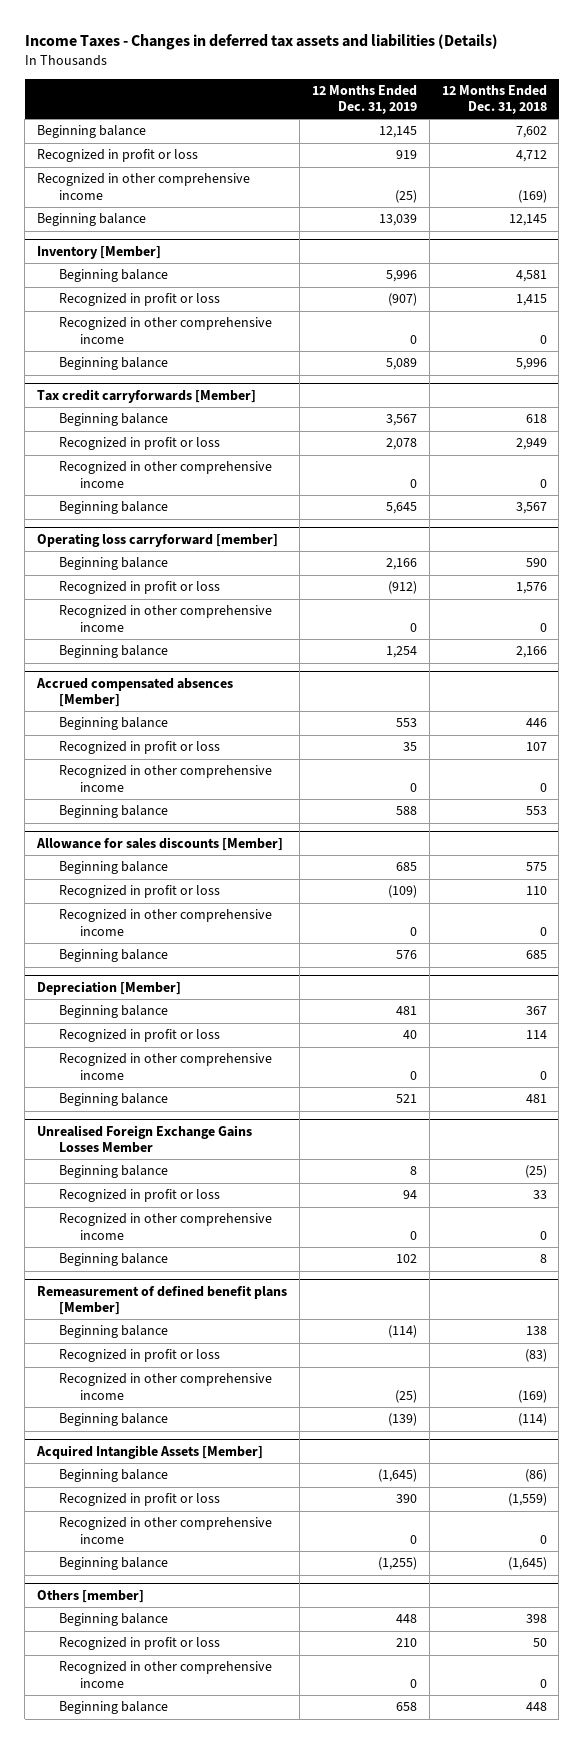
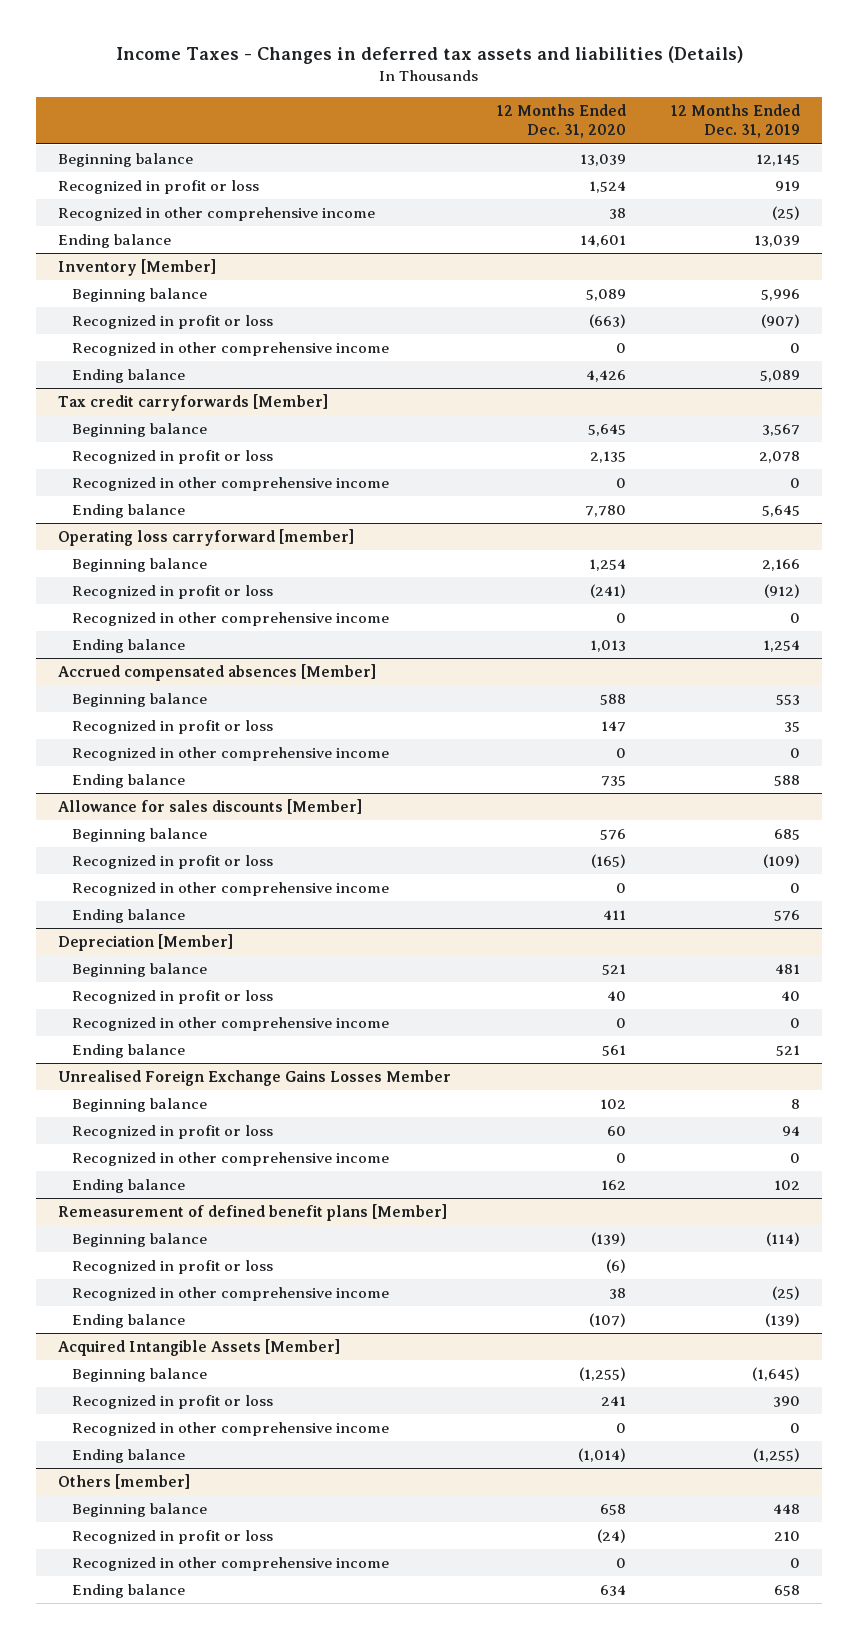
- | 12 Months Ended Dec. 31, 2019 | 12 Months Ended Dec. 31, 2018
+ | 12 Months Ended Dec. 31, 2020 | 12 Months Ended Dec. 31, 2019
- Beginning balance | 13,039 | 12,145
+ Ending balance | 14,601 | 13,039
@ Inventory [Member]
- Beginning balance | 5,089 | 5,996
+ Ending balance | 4,426 | 5,089
@ Tax credit carryforwards [Member]
- Beginning balance | 5,645 | 3,567
+ Ending balance | 7,780 | 5,645
@ Operating loss carryforward [member]
- Beginning balance | 1,254 | 2,166
+ Ending balance | 1,013 | 1,254
@ Accrued compensated absences [Member]
- Beginning balance | 588 | 553
+ Ending balance | 735 | 588
@ Allowance for sales discounts [Member]
- Beginning balance | 576 | 685
+ Ending balance | 411 | 576
@ Depreciation [Member]
- Beginning balance | 521 | 481
+ Ending balance | 561 | 521
@ Unrealised Foreign Exchange Gains Losses Member
- Beginning balance | 102 | 8
+ Ending balance | 162 | 102
@ Remeasurement of defined benefit plans [Member]
- Beginning balance | (139) | (114)
+ Ending balance | (107) | (139)
@ Acquired Intangible Assets [Member]
- Beginning balance | (1,255) | (1,645)
+ Ending balance | (1,014) | (1,255)
@ Others [member]
- Beginning balance | 658 | 448
+ Ending balance | 634 | 658

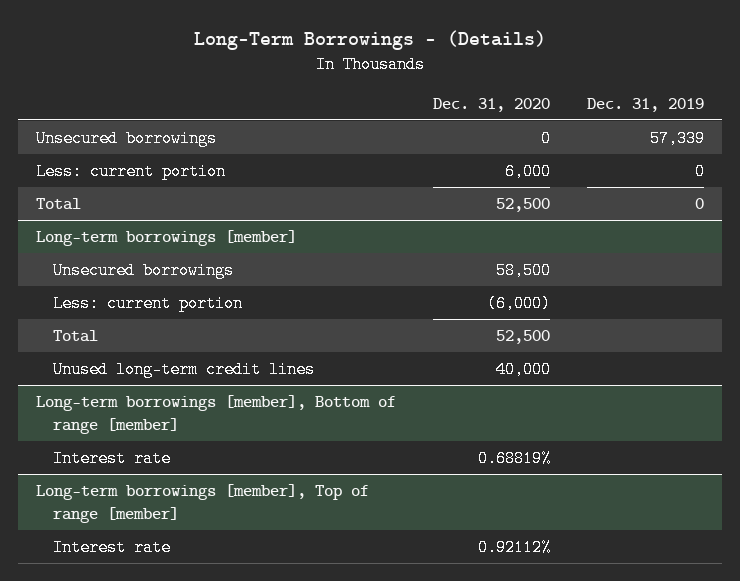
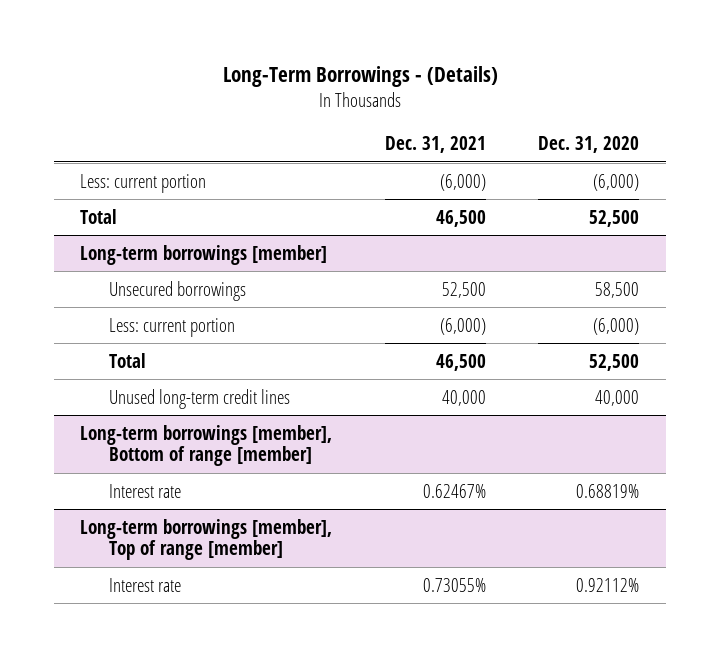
- | Dec. 31, 2020 | Dec. 31, 2019
+ | Dec. 31, 2021 | Dec. 31, 2020
- Unsecured borrowings | 0 | 57,339
- Less: current portion | 6,000 | 0
+ Less: current portion | (6,000) | (6,000)

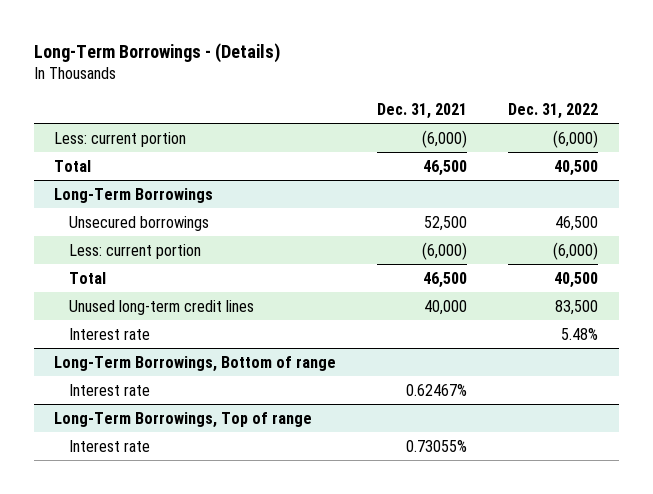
- | Dec. 31, 2021 | Dec. 31, 2020
+ | Dec. 31, 2021 | Dec. 31, 2022
- Long-term borrowings [member]
+ Long-Term Borrowings
- Long-term borrowings [member], Bottom of range [member]
+ Interest rate | | 5.48%
+ Long-Term Borrowings, Bottom of range
- Long-term borrowings [member], Top of range [member]
+ Long-Term Borrowings, Top of range

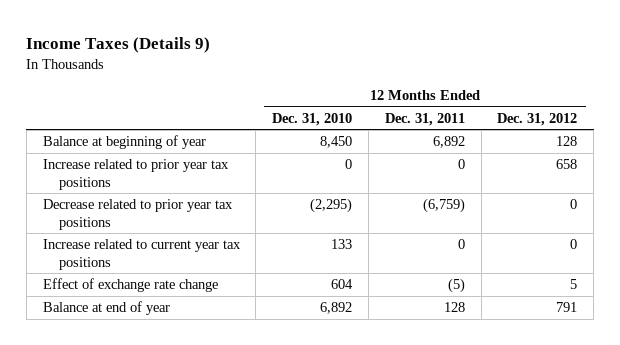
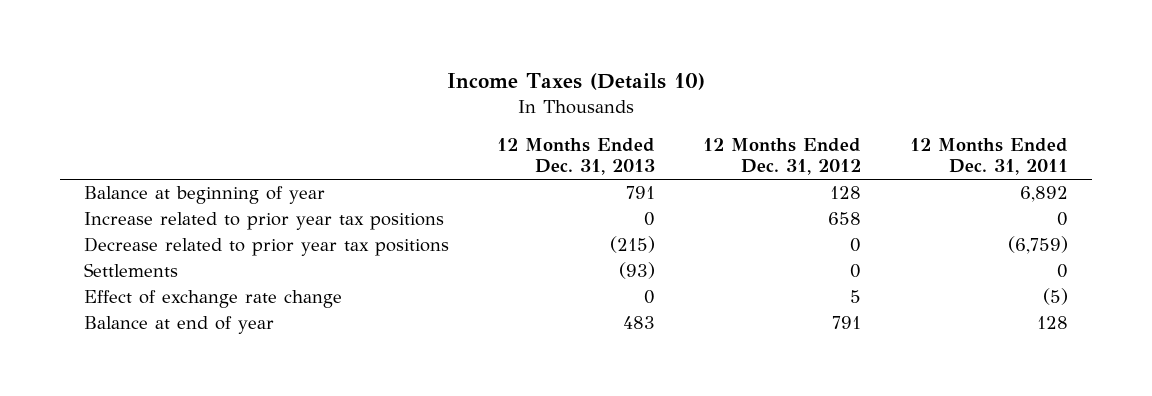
- Income Taxes (Details 9)
+ Income Taxes (Details 10)
- | 12 Months Ended Dec. 31, 2010 | 12 Months Ended Dec. 31, 2011 | 12 Months Ended Dec. 31, 2012
+ | 12 Months Ended Dec. 31, 2013 | 12 Months Ended Dec. 31, 2012 | 12 Months Ended Dec. 31, 2011
- Increase related to current year tax positions | 133 | 0 | 0
+ Settlements | (93) | 0 | 0

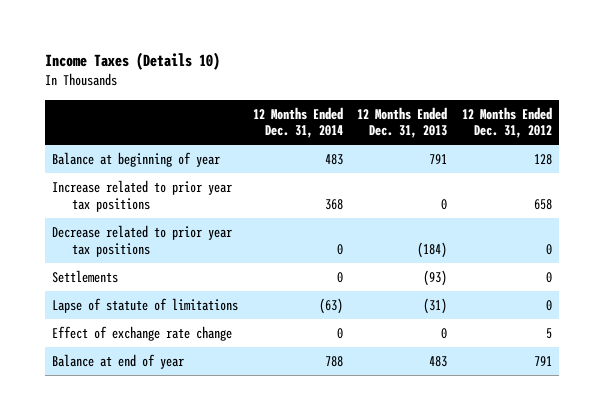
- | 12 Months Ended Dec. 31, 2013 | 12 Months Ended Dec. 31, 2012 | 12 Months Ended Dec. 31, 2011
+ | 12 Months Ended Dec. 31, 2014 | 12 Months Ended Dec. 31, 2013 | 12 Months Ended Dec. 31, 2012
- Decrease related to prior year tax positions | (215) | 0 | (6,759)
+ Decrease related to prior year tax positions | 0 | (184) | 0
+ Lapse of statute of limitations | (63) | (31) | 0

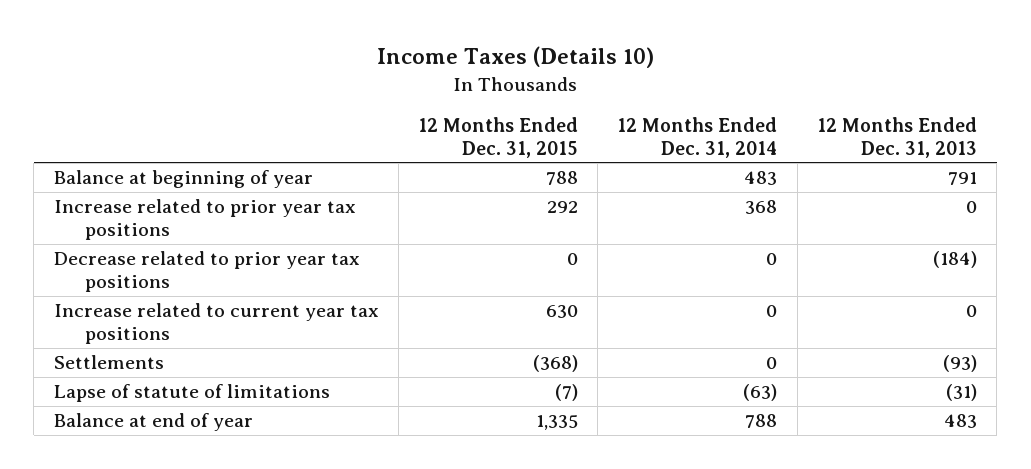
- | 12 Months Ended Dec. 31, 2014 | 12 Months Ended Dec. 31, 2013 | 12 Months Ended Dec. 31, 2012
+ | 12 Months Ended Dec. 31, 2015 | 12 Months Ended Dec. 31, 2014 | 12 Months Ended Dec. 31, 2013
+ Increase related to current year tax positions | 630 | 0 | 0
- Effect of exchange rate change | 0 | 0 | 5

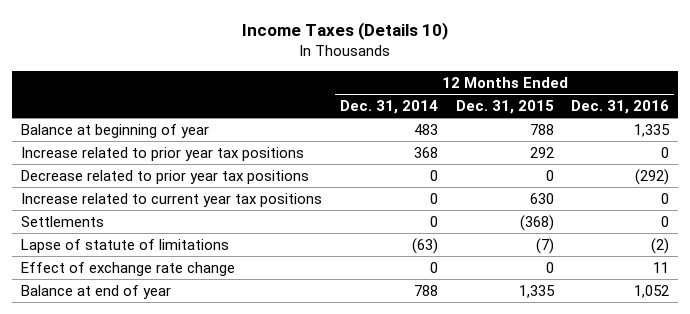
- | 12 Months Ended Dec. 31, 2015 | 12 Months Ended Dec. 31, 2014 | 12 Months Ended Dec. 31, 2013
+ | 12 Months Ended Dec. 31, 2014 | 12 Months Ended Dec. 31, 2015 | 12 Months Ended Dec. 31, 2016
+ Effect of exchange rate change | 0 | 0 | 11

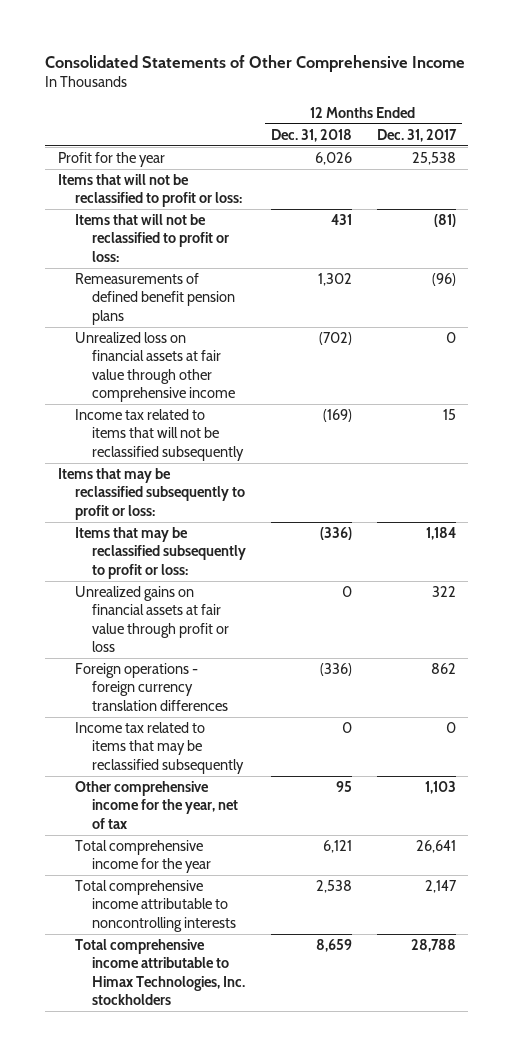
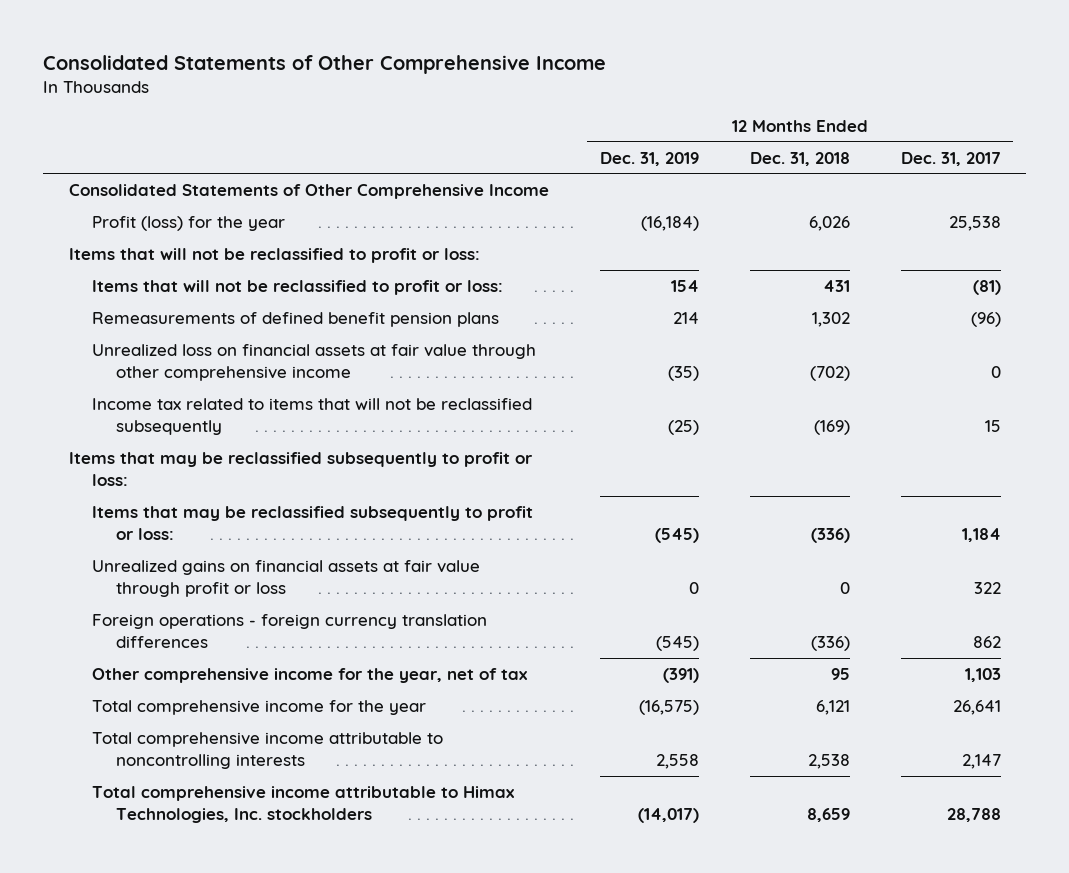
- | 12 Months Ended Dec. 31, 2018 | 12 Months Ended Dec. 31, 2017
+ | 12 Months Ended Dec. 31, 2019 | 12 Months Ended Dec. 31, 2018 | 12 Months Ended Dec. 31, 2017
- Profit for the year | 6,026 | 25,538
+ Consolidated Statements of Other Comprehensive Income
+ Profit (loss) for the year | (16,184) | 6,026 | 25,538
- Income tax related to items that may be reclassified subsequently | 0 | 0

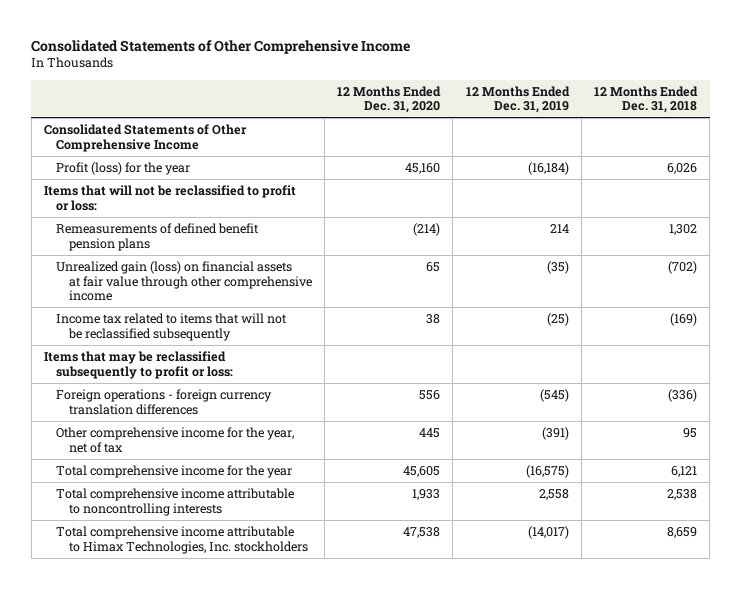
- | 12 Months Ended Dec. 31, 2019 | 12 Months Ended Dec. 31, 2018 | 12 Months Ended Dec. 31, 2017
+ | 12 Months Ended Dec. 31, 2020 | 12 Months Ended Dec. 31, 2019 | 12 Months Ended Dec. 31, 2018
- Items that will not be reclassified to profit or loss: | 154 | 431 | (81)
- Unrealized loss on financial assets at fair value through other comprehensive income | (35) | (702) | 0
+ Unrealized gain (loss) on financial assets at fair value through other comprehensive income | 65 | (35) | (702)
- Items that may be reclassified subsequently to profit or loss: | (545) | (336) | 1,184
- Unrealized gains on financial assets at fair value through profit or loss | 0 | 0 | 322

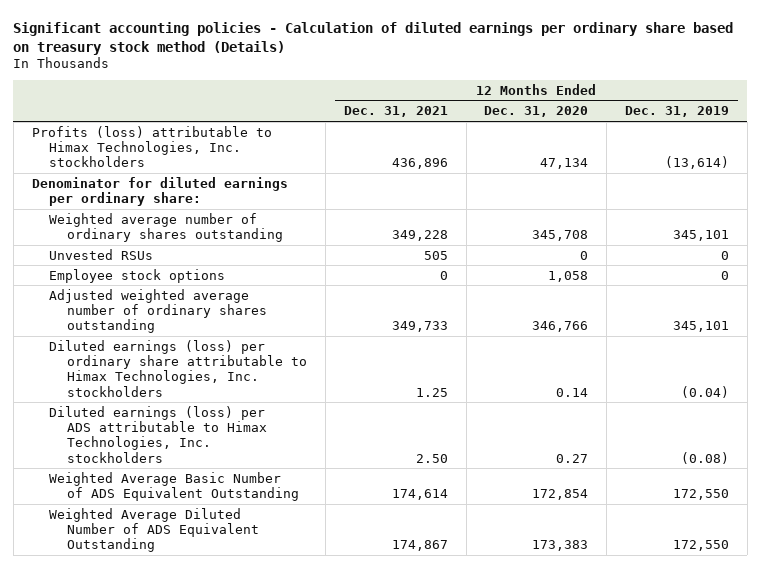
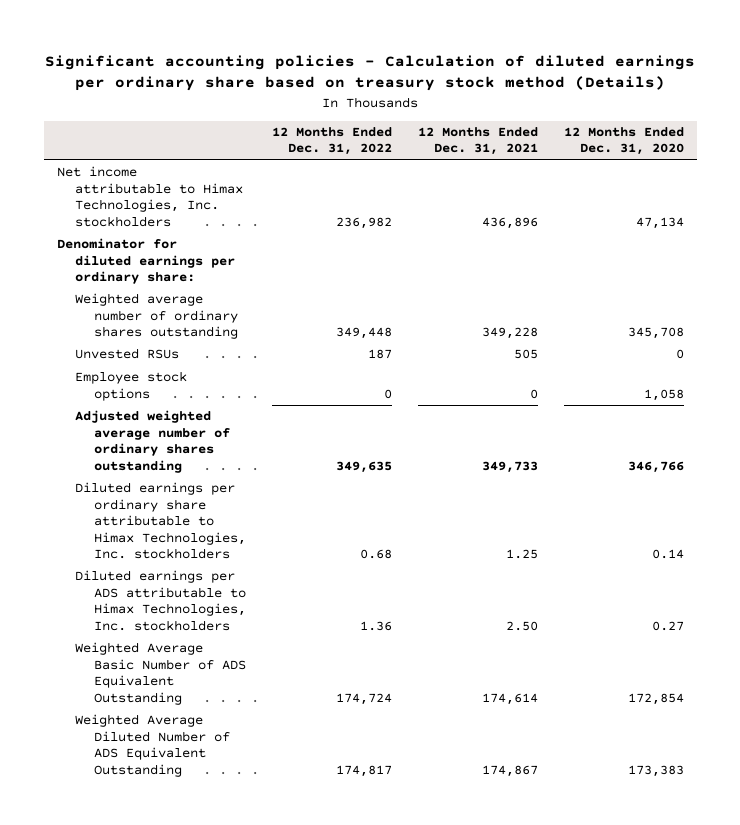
- | 12 Months Ended Dec. 31, 2021 | 12 Months Ended Dec. 31, 2020 | 12 Months Ended Dec. 31, 2019
+ | 12 Months Ended Dec. 31, 2022 | 12 Months Ended Dec. 31, 2021 | 12 Months Ended Dec. 31, 2020
- Profits (loss) attributable to Himax Technologies, Inc. stockholders | 436,896 | 47,134 | (13,614)
+ Net income attributable to Himax Technologies, Inc. stockholders | 236,982 | 436,896 | 47,134
- Diluted earnings (loss) per ordinary share attributable to Himax Technologies, Inc. stockholders | 1.25 | 0.14 | (0.04)
- Diluted earnings (loss) per ADS attributable to Himax Technologies, Inc. stockholders | 2.50 | 0.27 | (0.08)
+ Diluted earnings per ordinary share attributable to Himax Technologies, Inc. stockholders | 0.68 | 1.25 | 0.14
+ Diluted earnings per ADS attributable to Himax Technologies, Inc. stockholders | 1.36 | 2.50 | 0.27

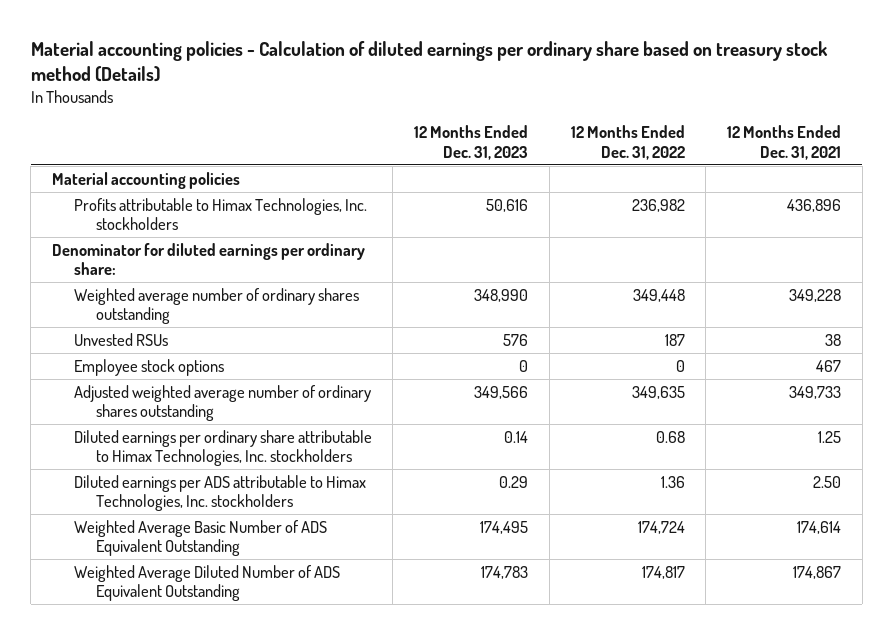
- Significant accounting policies - Calculation of diluted earnings per ordinary share based on treasury stock method (Details)
+ Material accounting policies - Calculation of diluted earnings per ordinary share based on treasury stock method (Details)
- | 12 Months Ended Dec. 31, 2022 | 12 Months Ended Dec. 31, 2021 | 12 Months Ended Dec. 31, 2020
+ | 12 Months Ended Dec. 31, 2023 | 12 Months Ended Dec. 31, 2022 | 12 Months Ended Dec. 31, 2021
- Net income attributable to Himax Technologies, Inc. stockholders | 236,982 | 436,896 | 47,134
+ Material accounting policies
+ Profits attributable to Himax Technologies, Inc. stockholders | 50,616 | 236,982 | 436,896
- Unvested RSUs | 187 | 505 | 0
- Employee stock options | 0 | 0 | 1,058
+ Unvested RSUs | 576 | 187 | 38
+ Employee stock options | 0 | 0 | 467

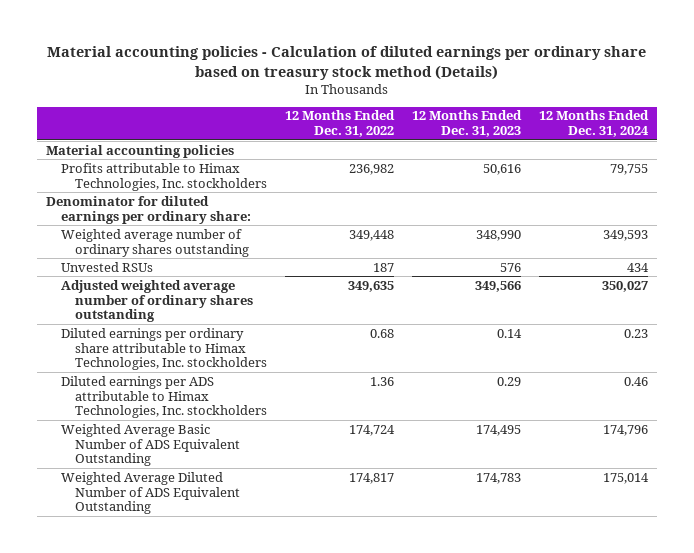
- | 12 Months Ended Dec. 31, 2023 | 12 Months Ended Dec. 31, 2022 | 12 Months Ended Dec. 31, 2021
+ | 12 Months Ended Dec. 31, 2022 | 12 Months Ended Dec. 31, 2023 | 12 Months Ended Dec. 31, 2024
- Employee stock options | 0 | 0 | 467

